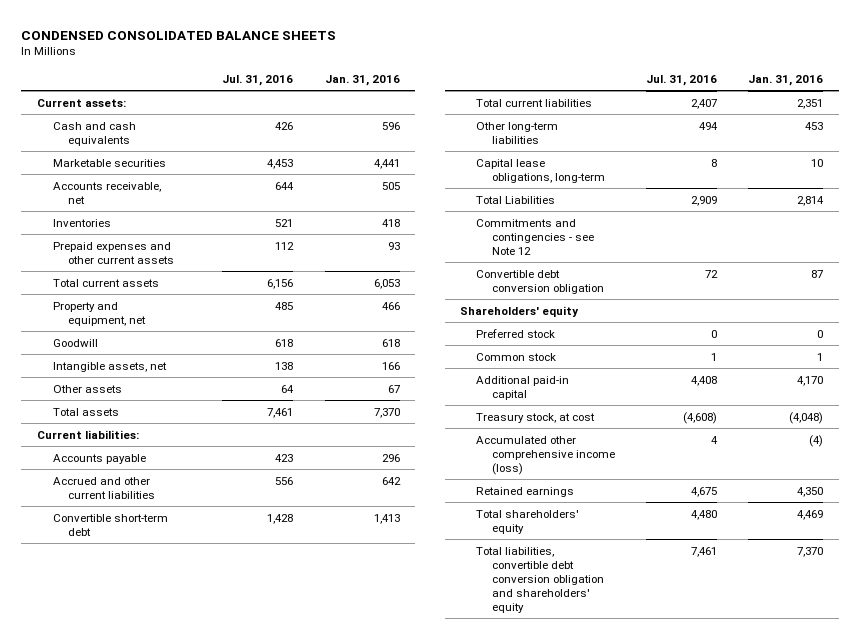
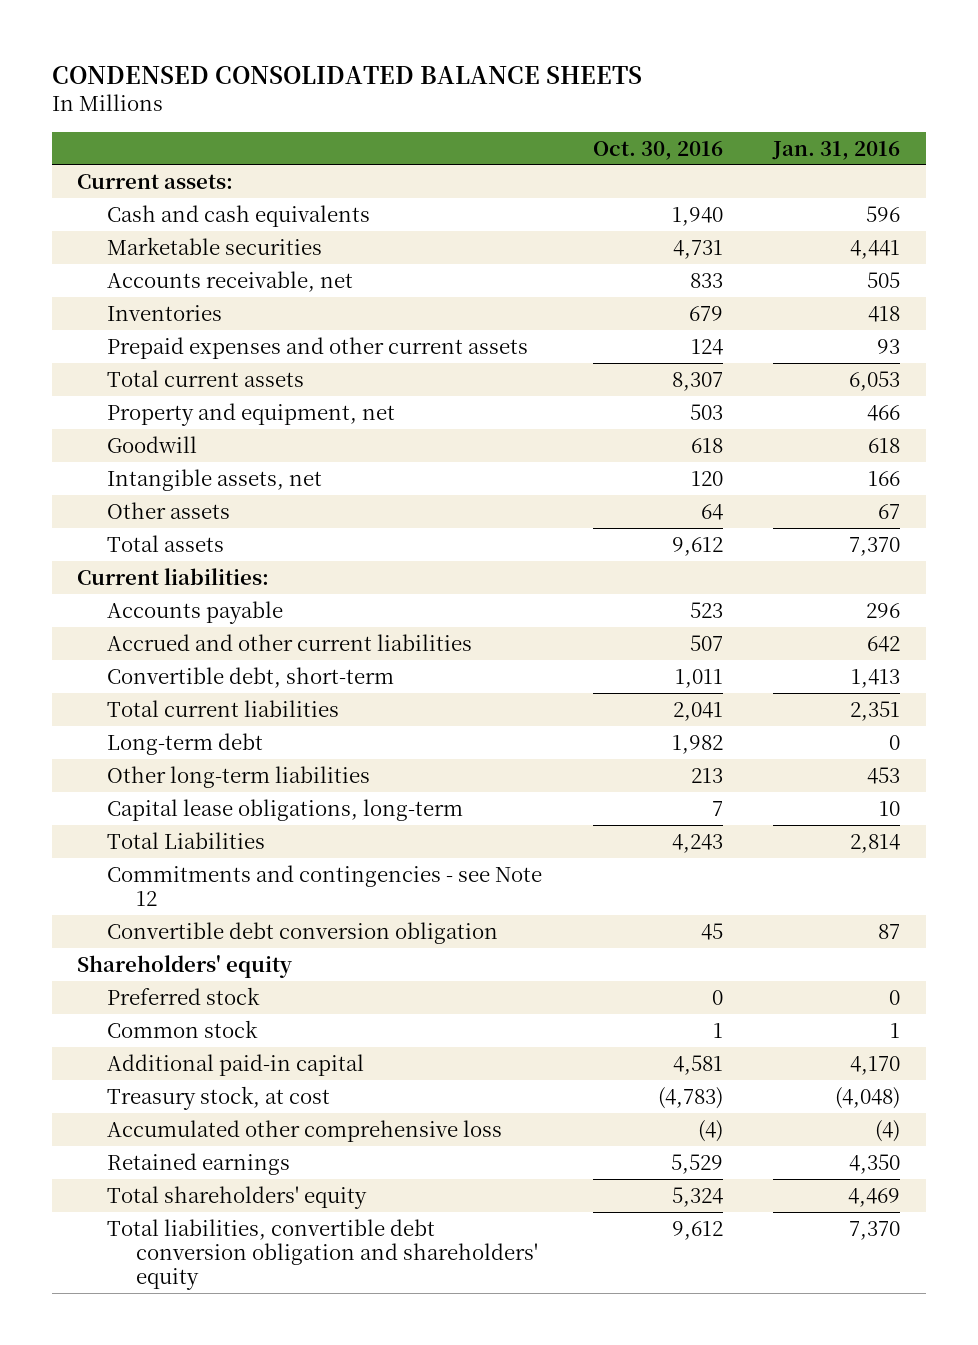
- | Jul. 31, 2016 | Jan. 31, 2016
+ | Oct. 30, 2016 | Jan. 31, 2016
- Convertible short-term debt | 1,428 | 1,413
+ Convertible debt, short-term | 1,011 | 1,413
+ Long-term debt | 1,982 | 0
- Accumulated other comprehensive income (loss) | 4 | (4)
+ Accumulated other comprehensive loss | (4) | (4)

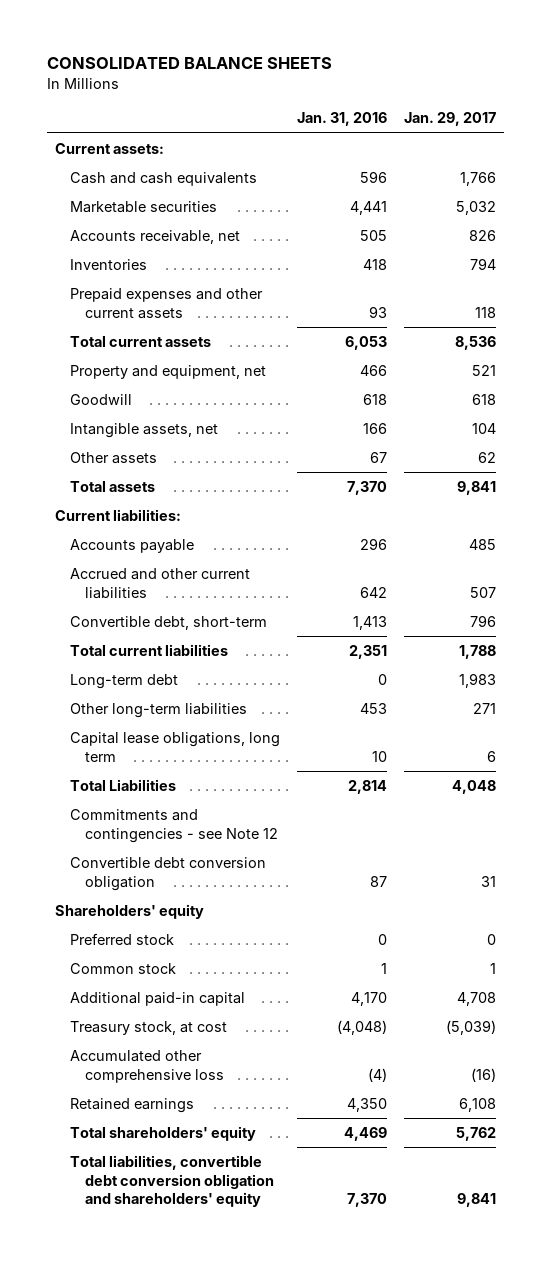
- CONDENSED CONSOLIDATED BALANCE SHEETS
+ CONSOLIDATED BALANCE SHEETS
- | Oct. 30, 2016 | Jan. 31, 2016
+ | Jan. 31, 2016 | Jan. 29, 2017
- Capital lease obligations, long-term | 7 | 10
+ Capital lease obligations, long term | 10 | 6

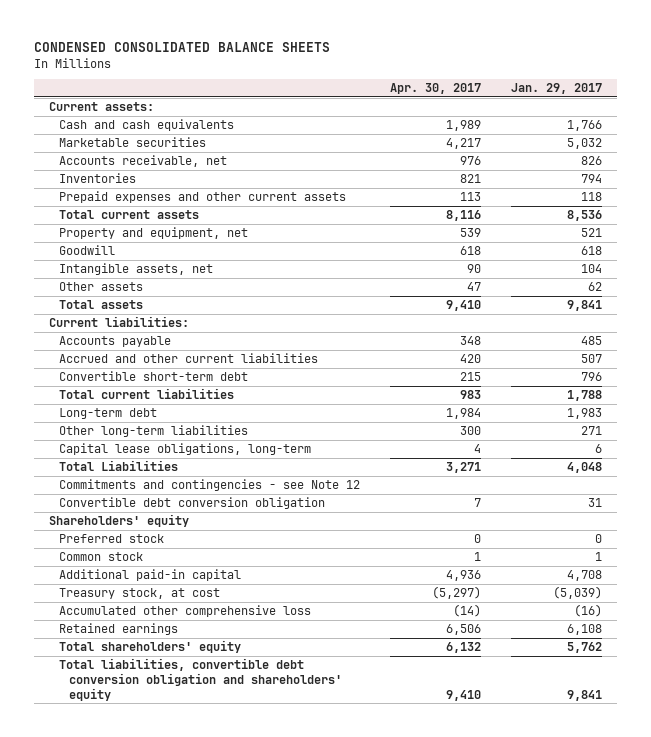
- CONSOLIDATED BALANCE SHEETS
+ CONDENSED CONSOLIDATED BALANCE SHEETS
- | Jan. 31, 2016 | Jan. 29, 2017
+ | Apr. 30, 2017 | Jan. 29, 2017
- Convertible debt, short-term | 1,413 | 796
+ Convertible short-term debt | 215 | 796
- Capital lease obligations, long term | 10 | 6
+ Capital lease obligations, long-term | 4 | 6

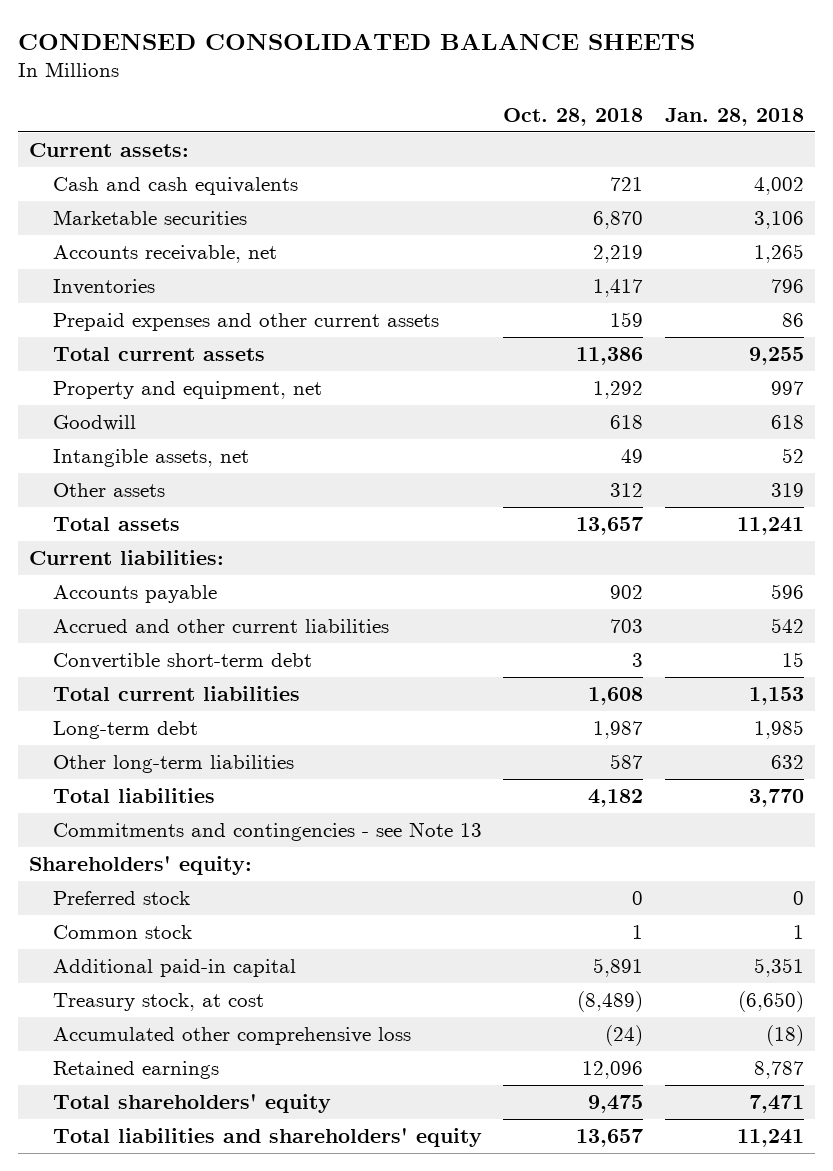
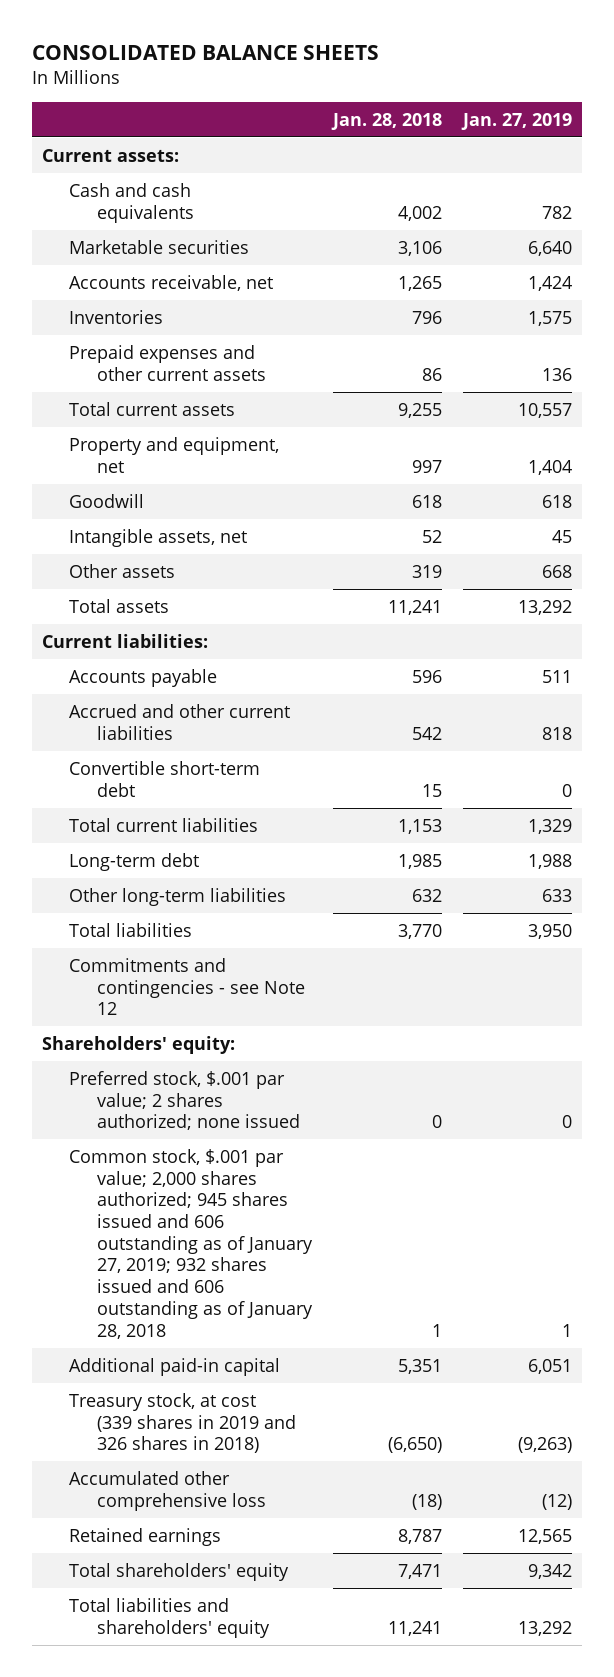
- CONDENSED CONSOLIDATED BALANCE SHEETS
+ CONSOLIDATED BALANCE SHEETS
- | Oct. 28, 2018 | Jan. 28, 2018
+ | Jan. 28, 2018 | Jan. 27, 2019
- Commitments and contingencies - see Note 13
+ Commitments and contingencies - see Note 12
- Preferred stock | 0 | 0
- Common stock | 1 | 1
+ Preferred stock, $.001 par value; 2 shares authorized; none issued | 0 | 0
+ Common stock, $.001 par value; 2,000 shares authorized; 945 shares issued and 606 outstanding as of January 27, 2019; 932 shares issued and 606 outstanding as of January 28, 2018 | 1 | 1
- Treasury stock, at cost | (8,489) | (6,650)
+ Treasury stock, at cost (339 shares in 2019 and 326 shares in 2018) | (6,650) | (9,263)

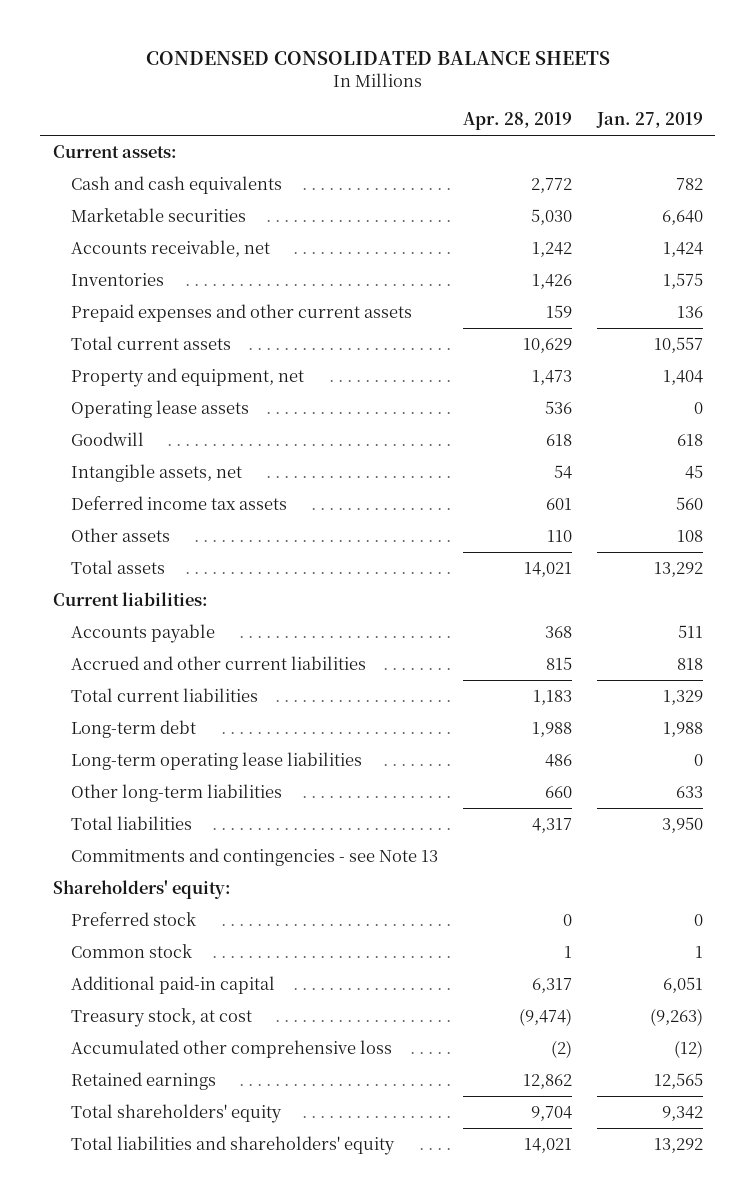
- CONSOLIDATED BALANCE SHEETS
+ CONDENSED CONSOLIDATED BALANCE SHEETS
- | Jan. 28, 2018 | Jan. 27, 2019
+ | Apr. 28, 2019 | Jan. 27, 2019
+ Operating lease assets | 536 | 0
- Other assets | 319 | 668
+ Deferred income tax assets | 601 | 560
+ Other assets | 110 | 108
- Convertible short-term debt | 15 | 0
+ Long-term operating lease liabilities | 486 | 0
- Commitments and contingencies - see Note 12
+ Commitments and contingencies - see Note 13
- Preferred stock, $.001 par value; 2 shares authorized; none issued | 0 | 0
- Common stock, $.001 par value; 2,000 shares authorized; 945 shares issued and 606 outstanding as of January 27, 2019; 932 shares issued and 606 outstanding as of January 28, 2018 | 1 | 1
+ Preferred stock | 0 | 0
+ Common stock | 1 | 1
- Treasury stock, at cost (339 shares in 2019 and 326 shares in 2018) | (6,650) | (9,263)
+ Treasury stock, at cost | (9,474) | (9,263)

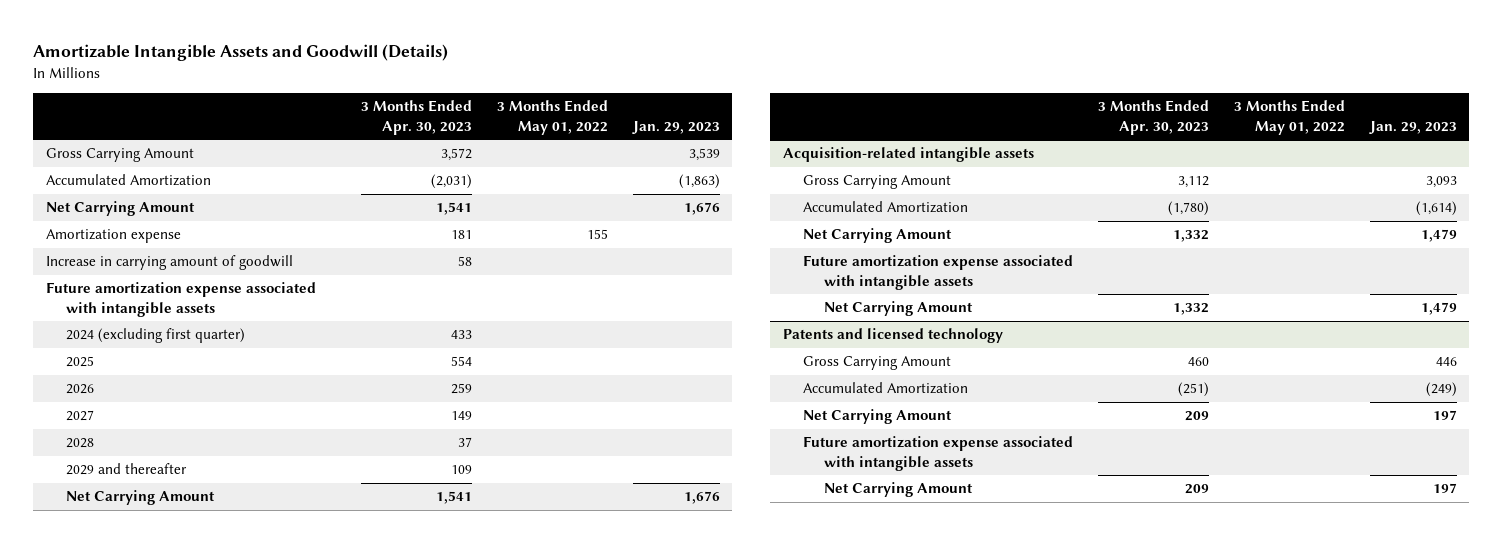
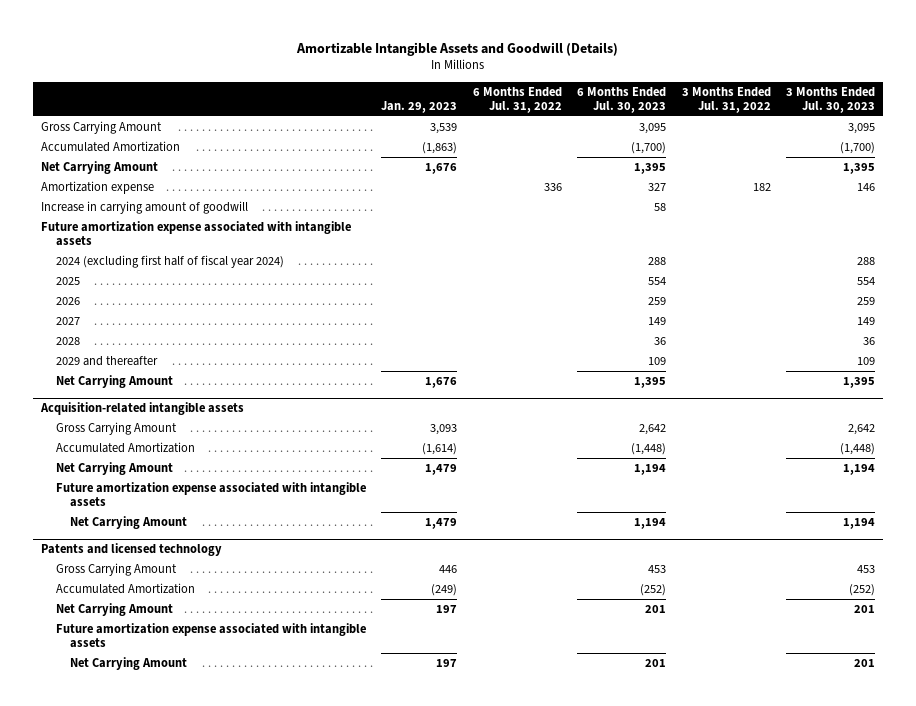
- | 3 Months Ended Apr. 30, 2023 | 3 Months Ended May 01, 2022 | Jan. 29, 2023
+ | Jan. 29, 2023 | 6 Months Ended Jul. 31, 2022 | 6 Months Ended Jul. 30, 2023 | 3 Months Ended Jul. 31, 2022 | 3 Months Ended Jul. 30, 2023
- 2024 (excluding first quarter) | 433 | |
+ 2024 (excluding first half of fiscal year 2024) | | | 288 | | 288

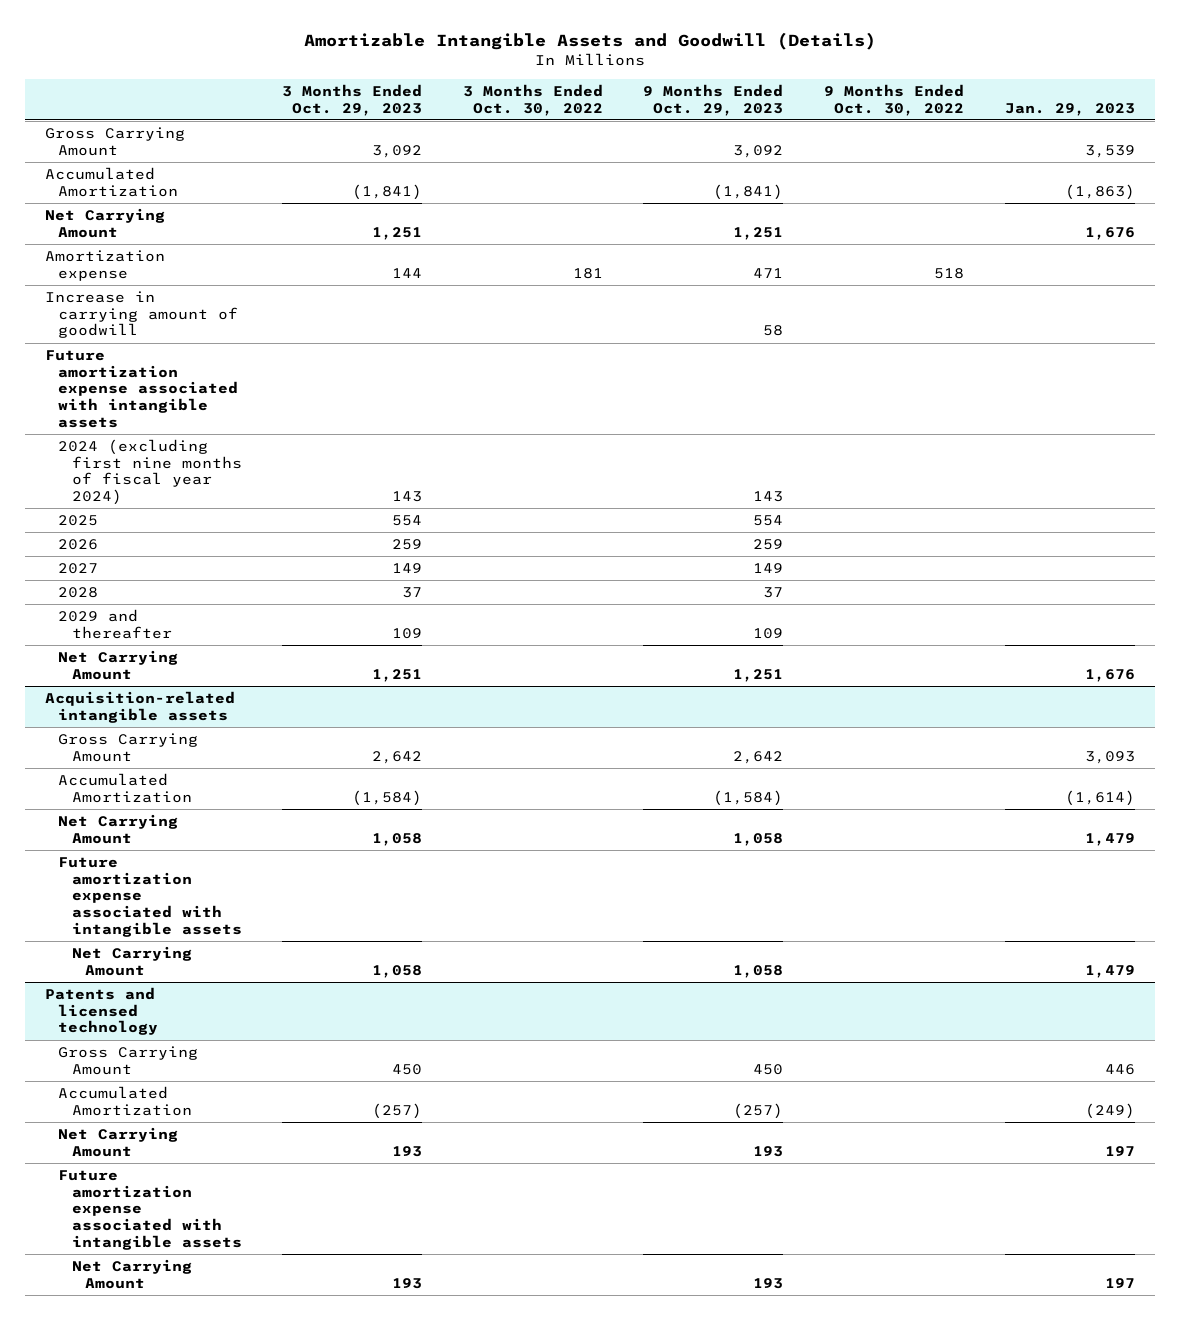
- | Jan. 29, 2023 | 6 Months Ended Jul. 31, 2022 | 6 Months Ended Jul. 30, 2023 | 3 Months Ended Jul. 31, 2022 | 3 Months Ended Jul. 30, 2023
+ | 3 Months Ended Oct. 29, 2023 | 3 Months Ended Oct. 30, 2022 | 9 Months Ended Oct. 29, 2023 | 9 Months Ended Oct. 30, 2022 | Jan. 29, 2023
- 2024 (excluding first half of fiscal year 2024) | | | 288 | | 288
+ 2024 (excluding first nine months of fiscal year 2024) | 143 | | 143 | |

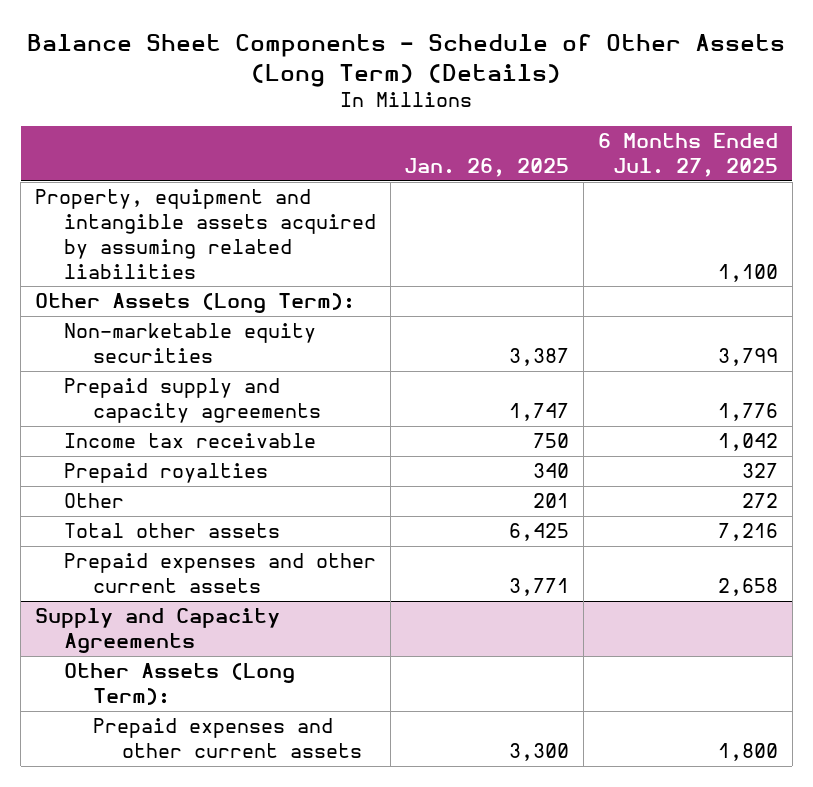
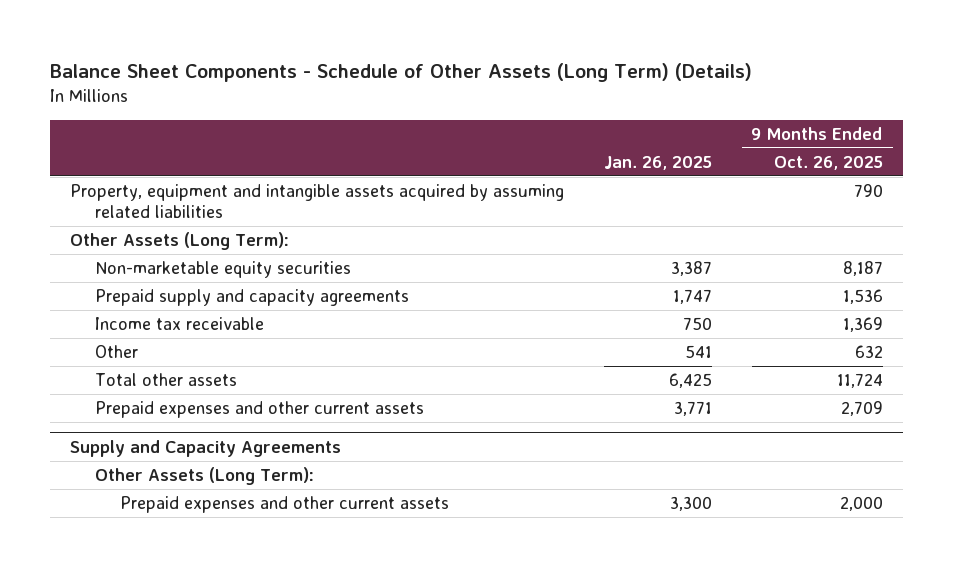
- | Jan. 26, 2025 | 6 Months Ended Jul. 27, 2025
+ | Jan. 26, 2025 | 9 Months Ended Oct. 26, 2025
- Prepaid royalties | 340 | 327
- Other | 201 | 272
+ Other | 541 | 632

